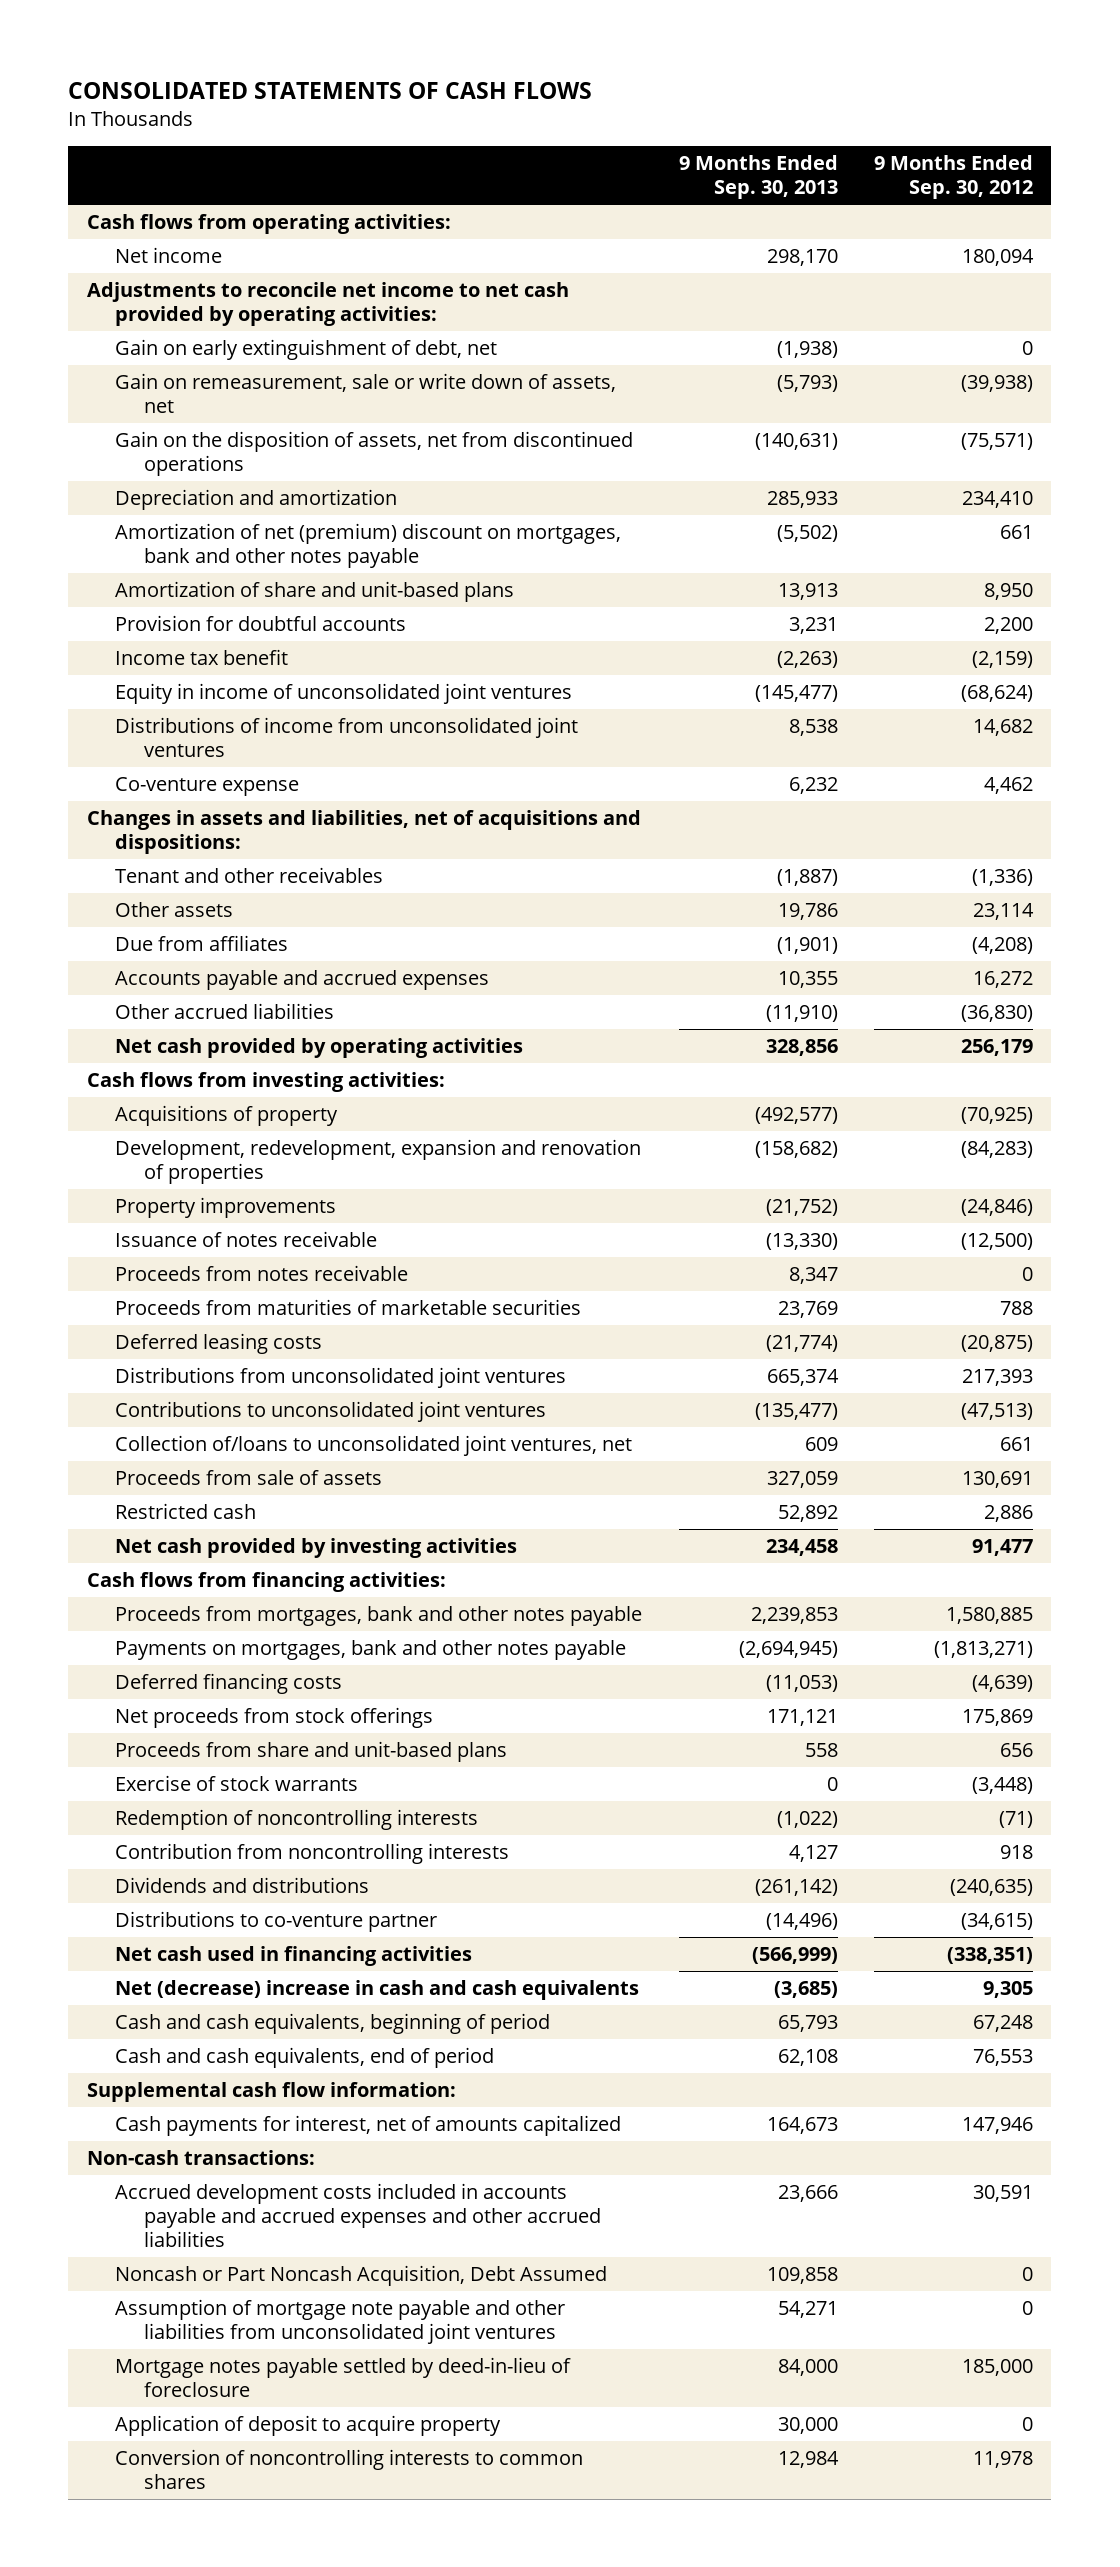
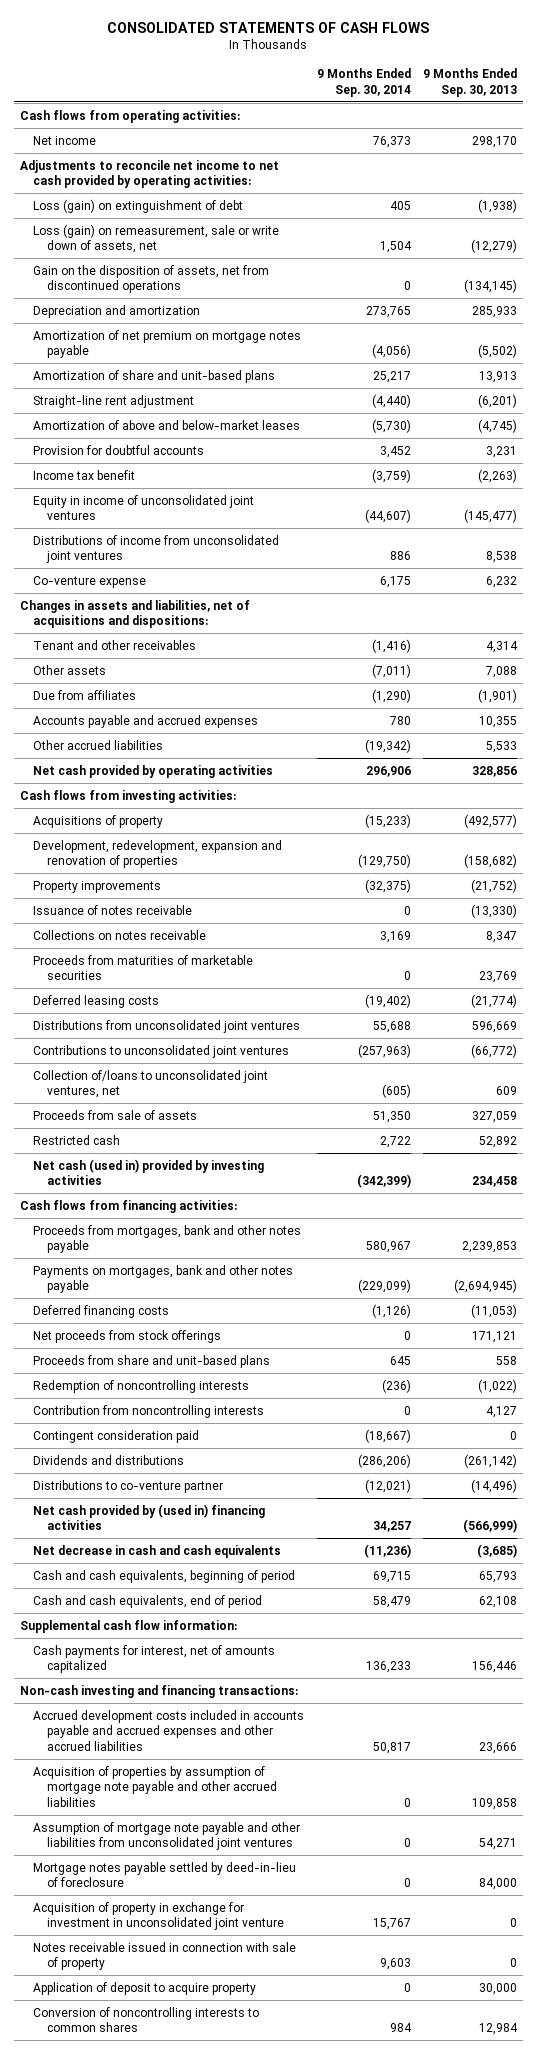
- | 9 Months Ended Sep. 30, 2013 | 9 Months Ended Sep. 30, 2012
+ | 9 Months Ended Sep. 30, 2014 | 9 Months Ended Sep. 30, 2013
- Gain on early extinguishment of debt, net | (1,938) | 0
- Gain on remeasurement, sale or write down of assets, net | (5,793) | (39,938)
- Gain on the disposition of assets, net from discontinued operations | (140,631) | (75,571)
+ Loss (gain) on extinguishment of debt | 405 | (1,938)
+ Loss (gain) on remeasurement, sale or write down of assets, net | 1,504 | (12,279)
+ Gain on the disposition of assets, net from discontinued operations | 0 | (134,145)
- Amortization of net (premium) discount on mortgages, bank and other notes payable | (5,502) | 661
+ Amortization of net premium on mortgage notes payable | (4,056) | (5,502)
+ Straight-line rent adjustment | (4,440) | (6,201)
+ Amortization of above and below-market leases | (5,730) | (4,745)
- Tenant and other receivables | (1,887) | (1,336)
- Other assets | 19,786 | 23,114
+ Tenant and other receivables | (1,416) | 4,314
+ Other assets | (7,011) | 7,088
- Other accrued liabilities | (11,910) | (36,830)
+ Other accrued liabilities | (19,342) | 5,533
- Proceeds from notes receivable | 8,347 | 0
+ Collections on notes receivable | 3,169 | 8,347
- Distributions from unconsolidated joint ventures | 665,374 | 217,393
- Contributions to unconsolidated joint ventures | (135,477) | (47,513)
+ Distributions from unconsolidated joint ventures | 55,688 | 596,669
+ Contributions to unconsolidated joint ventures | (257,963) | (66,772)
- Net cash provided by investing activities | 234,458 | 91,477
+ Net cash (used in) provided by investing activities | (342,399) | 234,458
- Exercise of stock warrants | 0 | (3,448)
+ Contingent consideration paid | (18,667) | 0
- Net cash used in financing activities | (566,999) | (338,351)
- Net (decrease) increase in cash and cash equivalents | (3,685) | 9,305
+ Net cash provided by (used in) financing activities | 34,257 | (566,999)
+ Net decrease in cash and cash equivalents | (11,236) | (3,685)
- Cash payments for interest, net of amounts capitalized | 164,673 | 147,946
- Non-cash transactions:
+ Cash payments for interest, net of amounts capitalized | 136,233 | 156,446
+ Non-cash investing and financing transactions:
- Noncash or Part Noncash Acquisition, Debt Assumed | 109,858 | 0
+ Acquisition of properties by assumption of mortgage note payable and other accrued liabilities | 0 | 109,858
+ Acquisition of property in exchange for investment in unconsolidated joint venture | 15,767 | 0
+ Notes receivable issued in connection with sale of property | 9,603 | 0

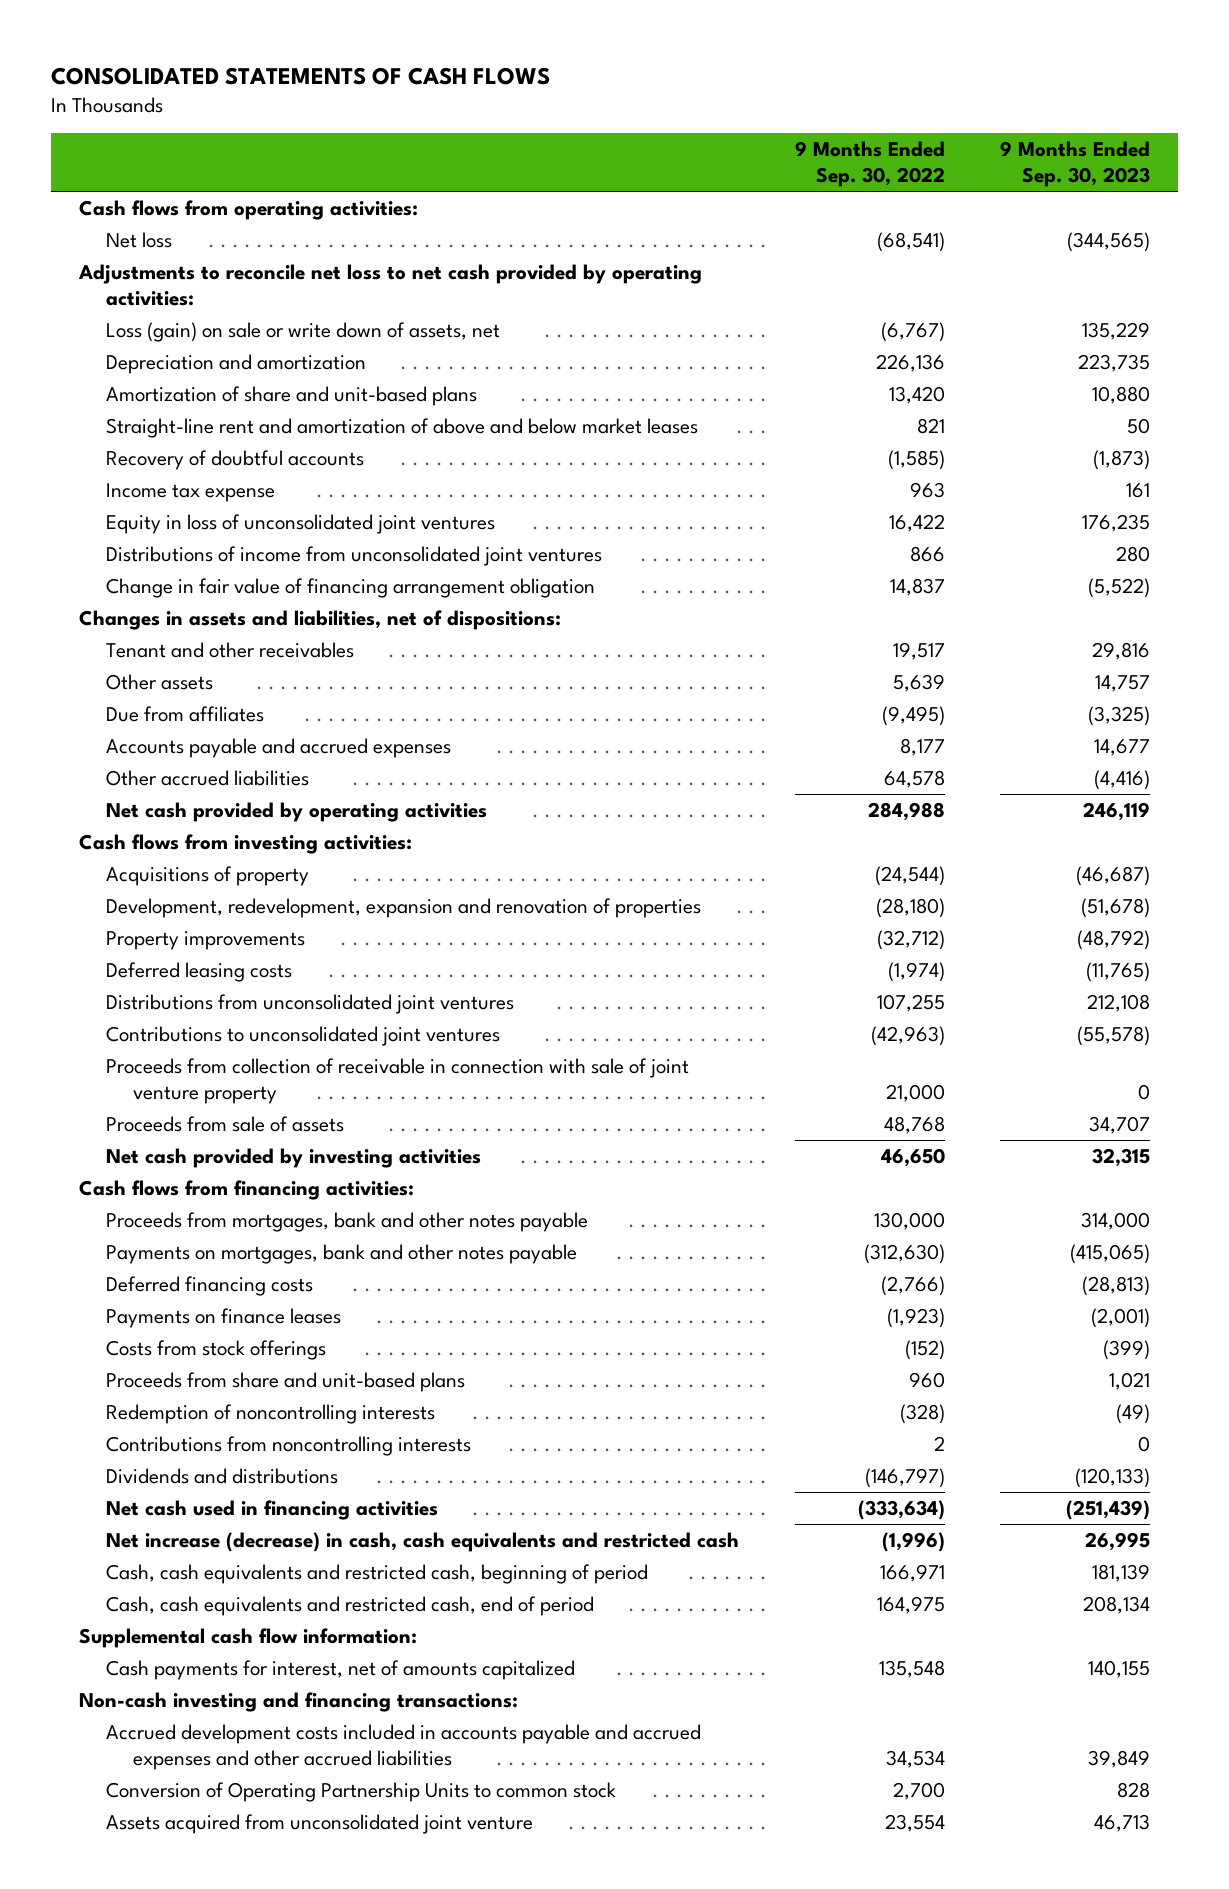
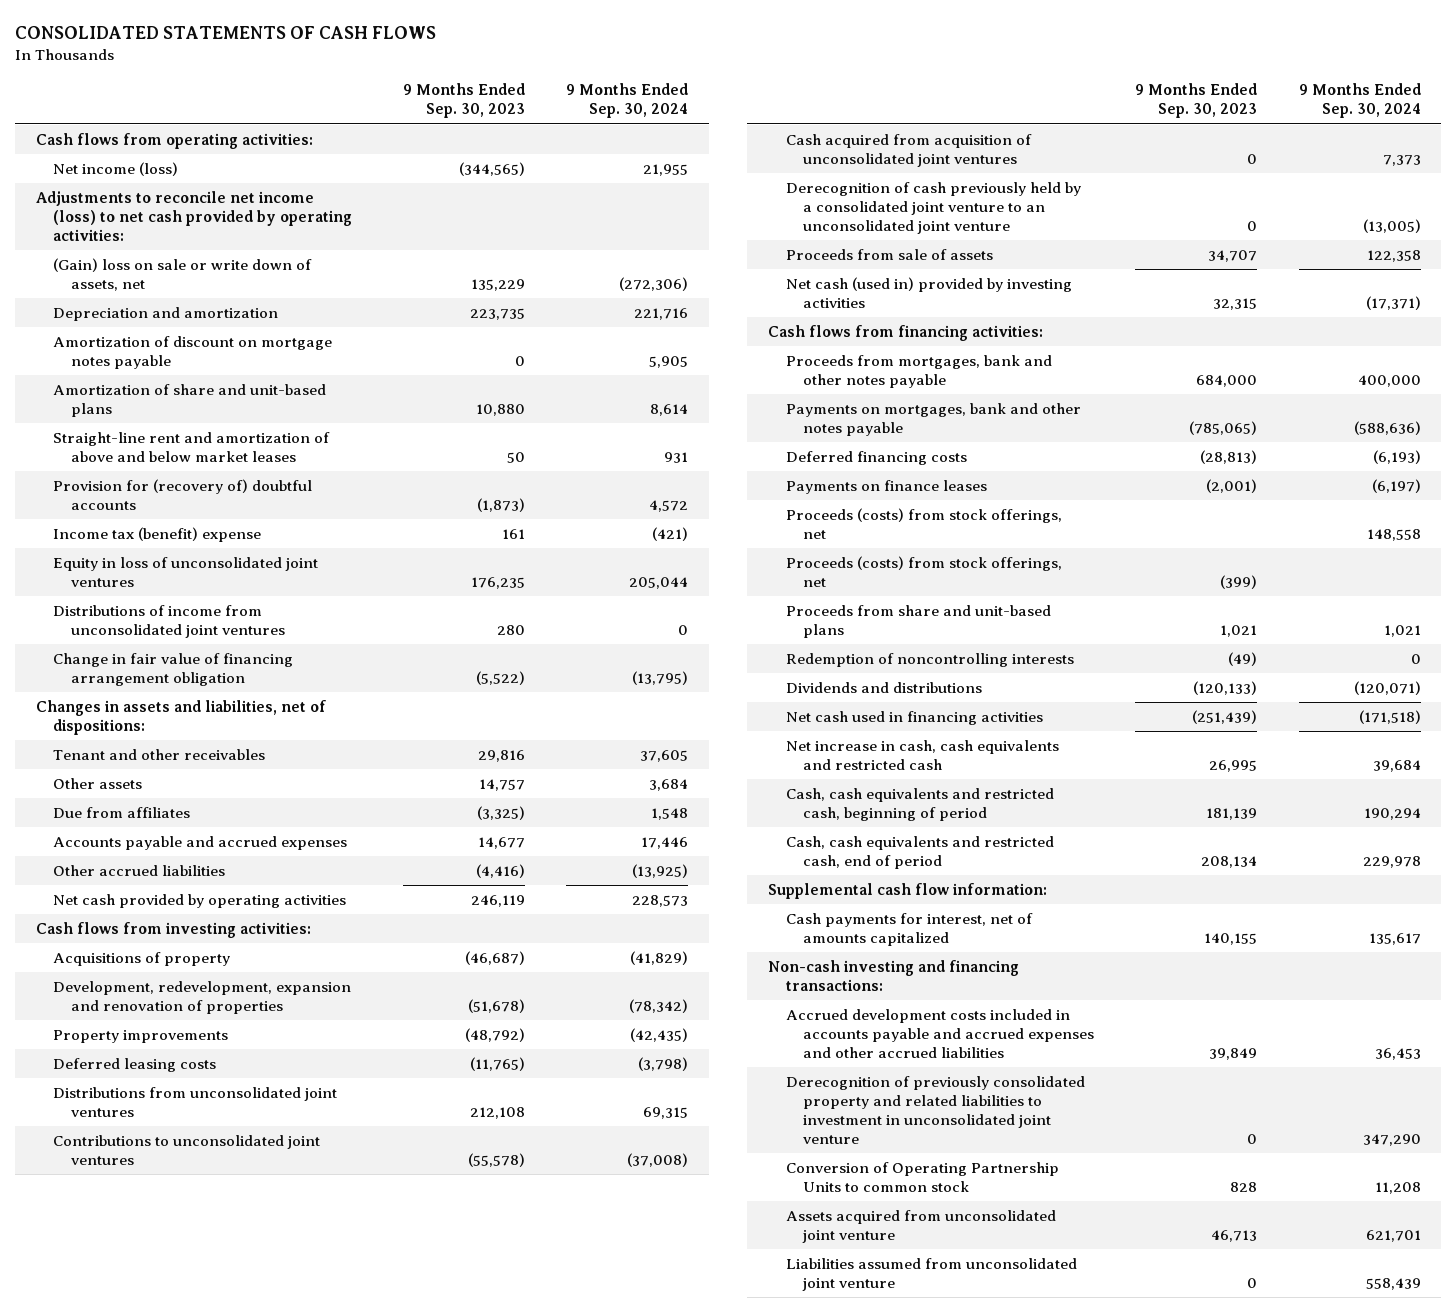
- | 9 Months Ended Sep. 30, 2022 | 9 Months Ended Sep. 30, 2023
+ | 9 Months Ended Sep. 30, 2023 | 9 Months Ended Sep. 30, 2024
- Net loss | (68,541) | (344,565)
- Adjustments to reconcile net loss to net cash provided by operating activities:
- Loss (gain) on sale or write down of assets, net | (6,767) | 135,229
+ Net income (loss) | (344,565) | 21,955
+ Adjustments to reconcile net income (loss) to net cash provided by operating activities:
+ (Gain) loss on sale or write down of assets, net | 135,229 | (272,306)
+ Amortization of discount on mortgage notes payable | 0 | 5,905
- Recovery of doubtful accounts | (1,585) | (1,873)
- Income tax expense | 963 | 161
+ Provision for (recovery of) doubtful accounts | (1,873) | 4,572
+ Income tax (benefit) expense | 161 | (421)
- Proceeds from collection of receivable in connection with sale of joint venture property | 21,000 | 0
+ Cash acquired from acquisition of unconsolidated joint ventures | 0 | 7,373
+ Derecognition of cash previously held by a consolidated joint venture to an unconsolidated joint venture | 0 | (13,005)
- Net cash provided by investing activities | 46,650 | 32,315
+ Net cash (used in) provided by investing activities | 32,315 | (17,371)
- Proceeds from mortgages, bank and other notes payable | 130,000 | 314,000
- Payments on mortgages, bank and other notes payable | (312,630) | (415,065)
+ Proceeds from mortgages, bank and other notes payable | 684,000 | 400,000
+ Payments on mortgages, bank and other notes payable | (785,065) | (588,636)
- Costs from stock offerings | (152) | (399)
+ Proceeds (costs) from stock offerings, net | | 148,558
+ Proceeds (costs) from stock offerings, net | (399) |
- Contributions from noncontrolling interests | 2 | 0
- Net increase (decrease) in cash, cash equivalents and restricted cash | (1,996) | 26,995
+ Net increase in cash, cash equivalents and restricted cash | 26,995 | 39,684
+ Derecognition of previously consolidated property and related liabilities to investment in unconsolidated joint venture | 0 | 347,290
+ Liabilities assumed from unconsolidated joint venture | 0 | 558,439

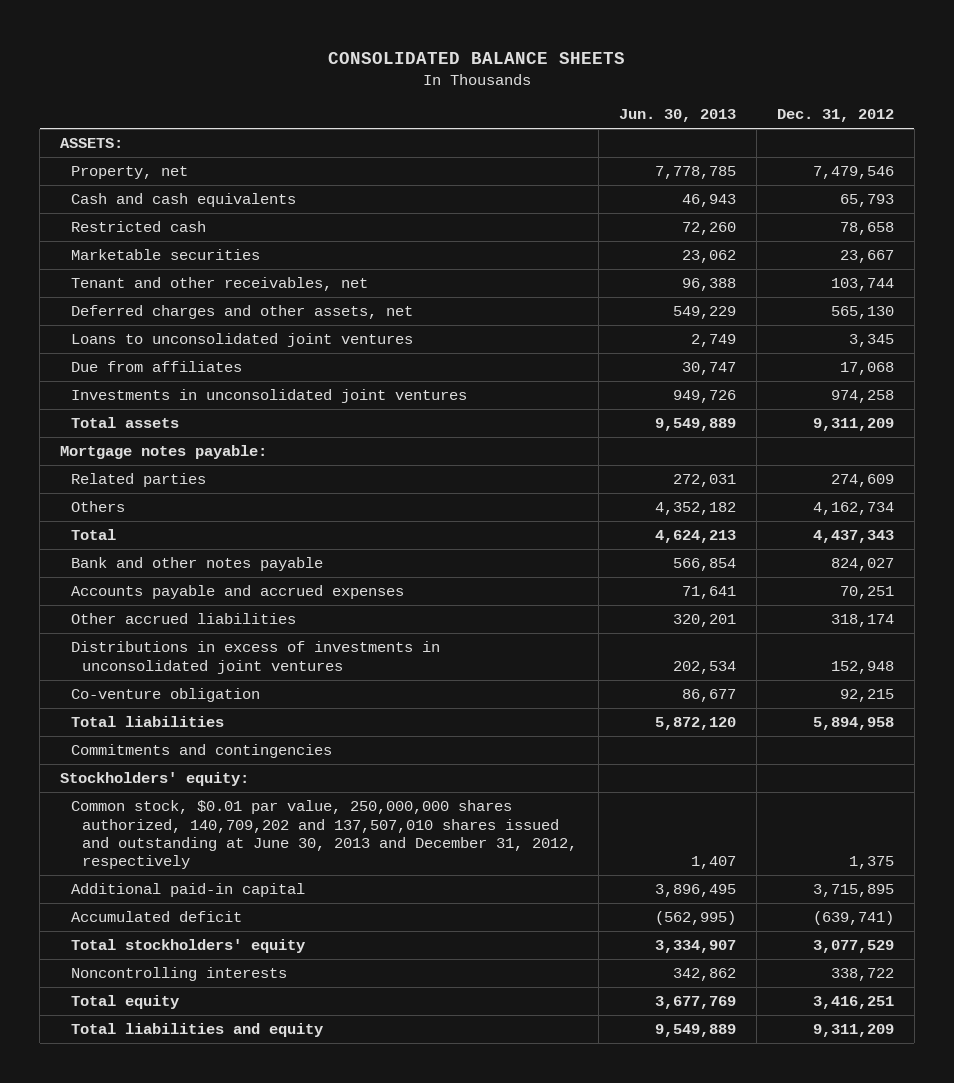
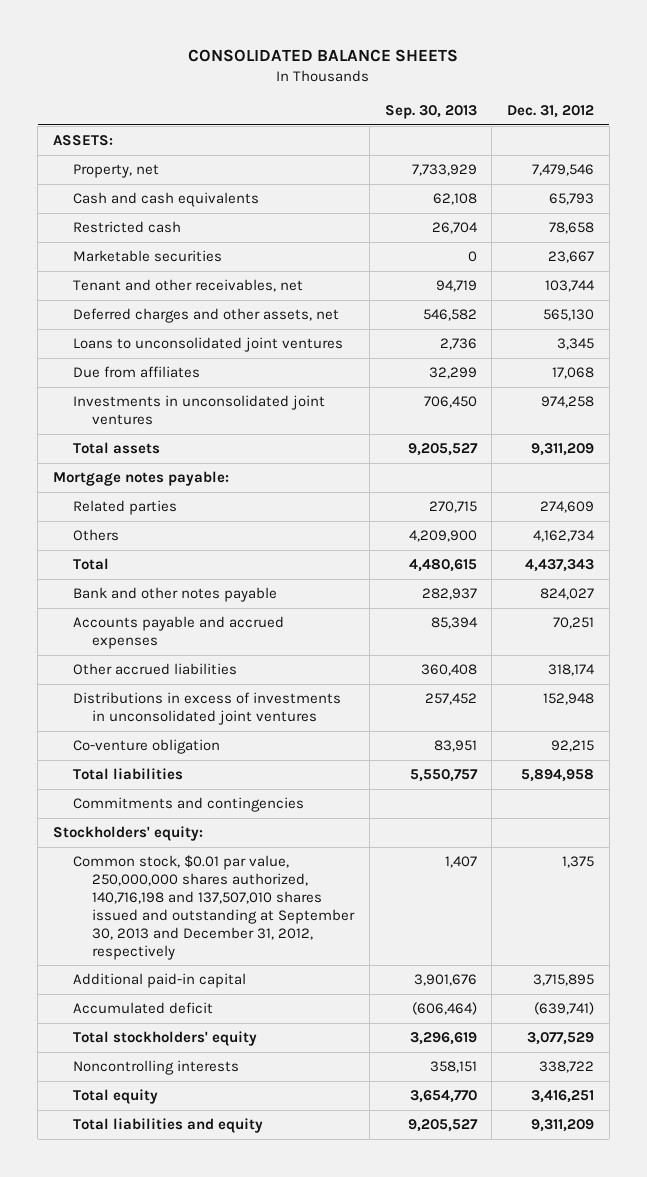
- | Jun. 30, 2013 | Dec. 31, 2012
+ | Sep. 30, 2013 | Dec. 31, 2012
- Common stock, $0.01 par value, 250,000,000 shares authorized, 140,709,202 and 137,507,010 shares issued and outstanding at June 30, 2013 and December 31, 2012, respectively | 1,407 | 1,375
+ Common stock, $0.01 par value, 250,000,000 shares authorized, 140,716,198 and 137,507,010 shares issued and outstanding at September 30, 2013 and December 31, 2012, respectively | 1,407 | 1,375

